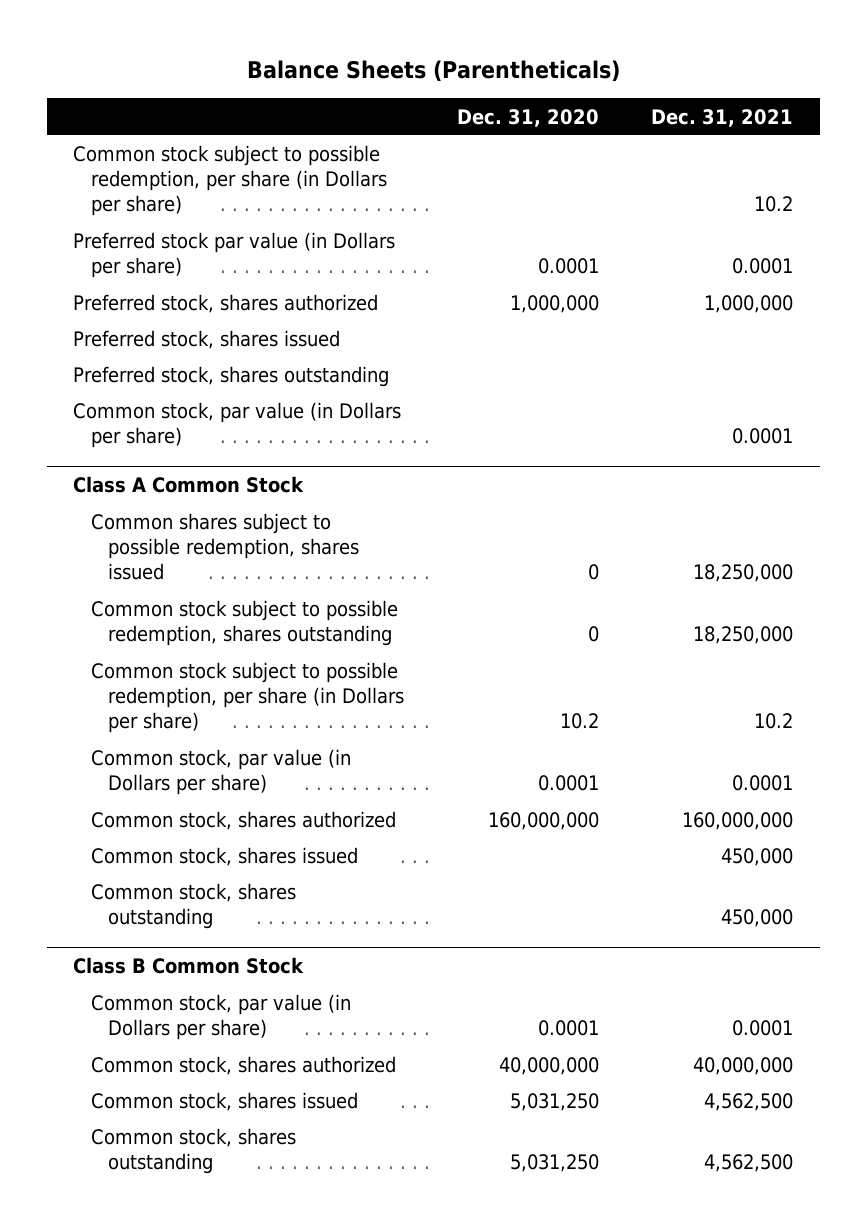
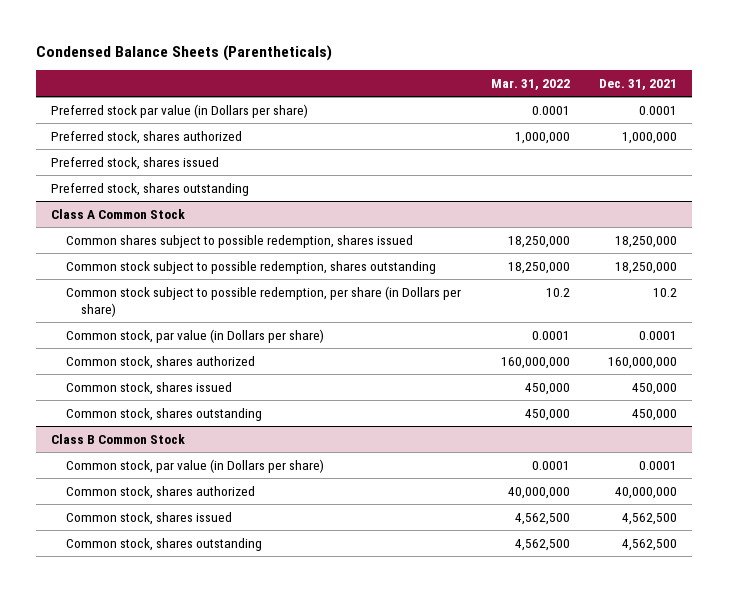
- Balance Sheets (Parentheticals)
+ Condensed Balance Sheets (Parentheticals)
- | Dec. 31, 2020 | Dec. 31, 2021
+ | Mar. 31, 2022 | Dec. 31, 2021
- Common stock subject to possible redemption, per share (in Dollars per share) | | 10.2
- Common stock, par value (in Dollars per share) | | 0.0001

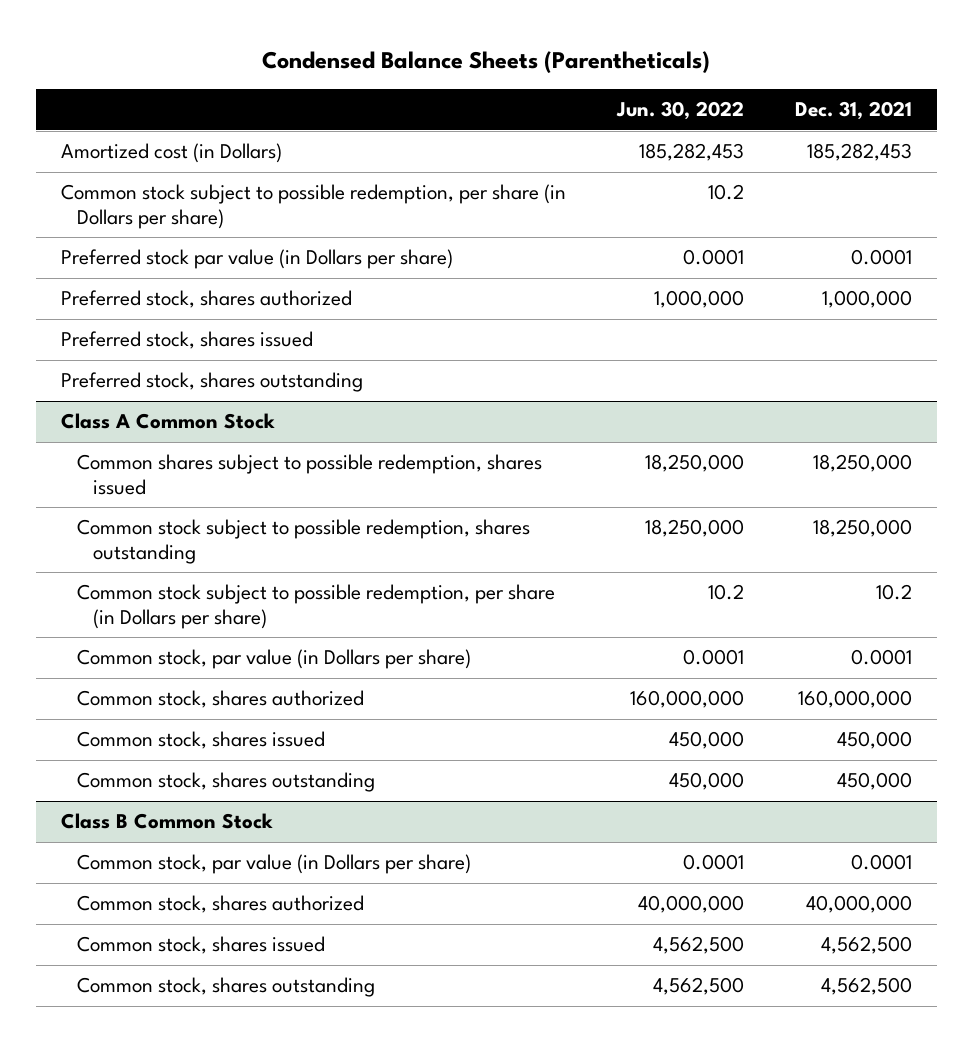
- | Mar. 31, 2022 | Dec. 31, 2021
+ | Jun. 30, 2022 | Dec. 31, 2021
+ Amortized cost (in Dollars) | 185,282,453 | 185,282,453
+ Common stock subject to possible redemption, per share (in Dollars per share) | 10.2 |

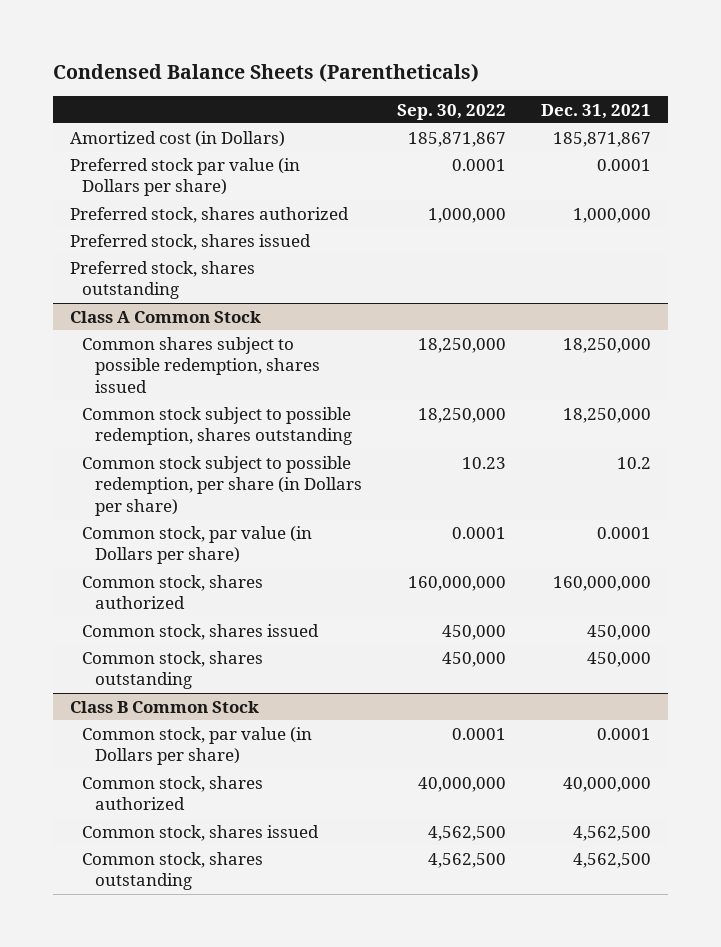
- | Jun. 30, 2022 | Dec. 31, 2021
+ | Sep. 30, 2022 | Dec. 31, 2021
- Amortized cost (in Dollars) | 185,282,453 | 185,282,453
- Common stock subject to possible redemption, per share (in Dollars per share) | 10.2 |
+ Amortized cost (in Dollars) | 185,871,867 | 185,871,867

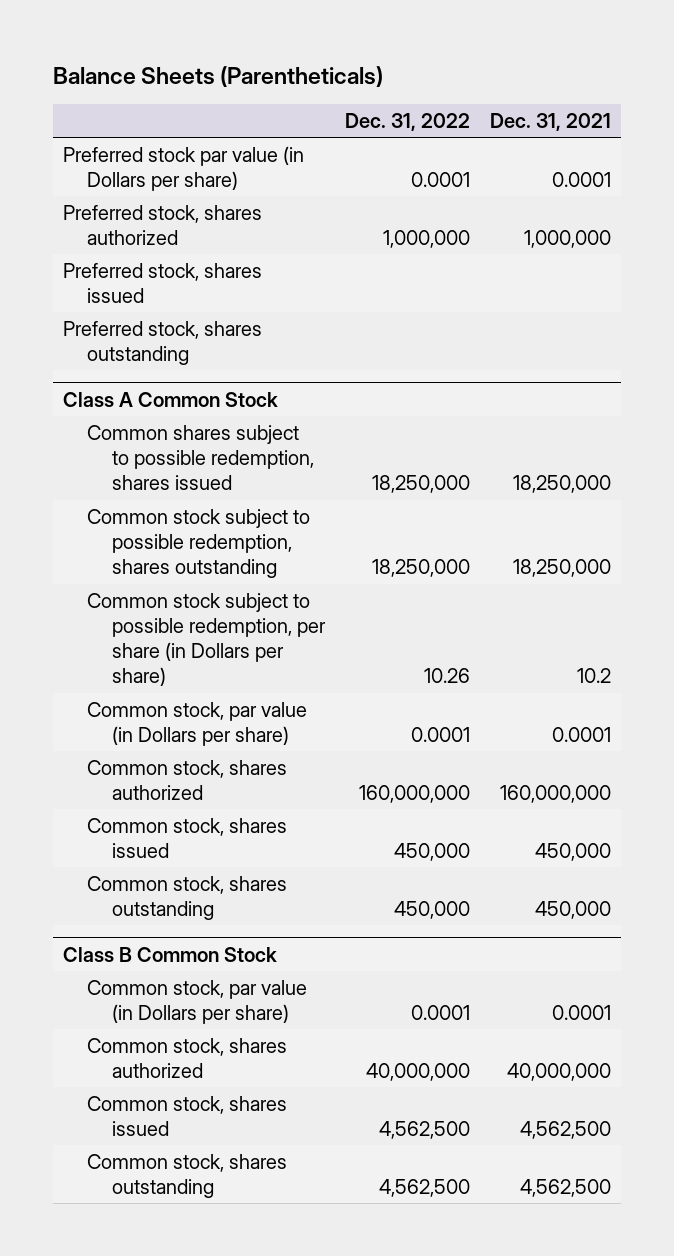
- Condensed Balance Sheets (Parentheticals)
+ Balance Sheets (Parentheticals)
- | Sep. 30, 2022 | Dec. 31, 2021
+ | Dec. 31, 2022 | Dec. 31, 2021
- Amortized cost (in Dollars) | 185,871,867 | 185,871,867

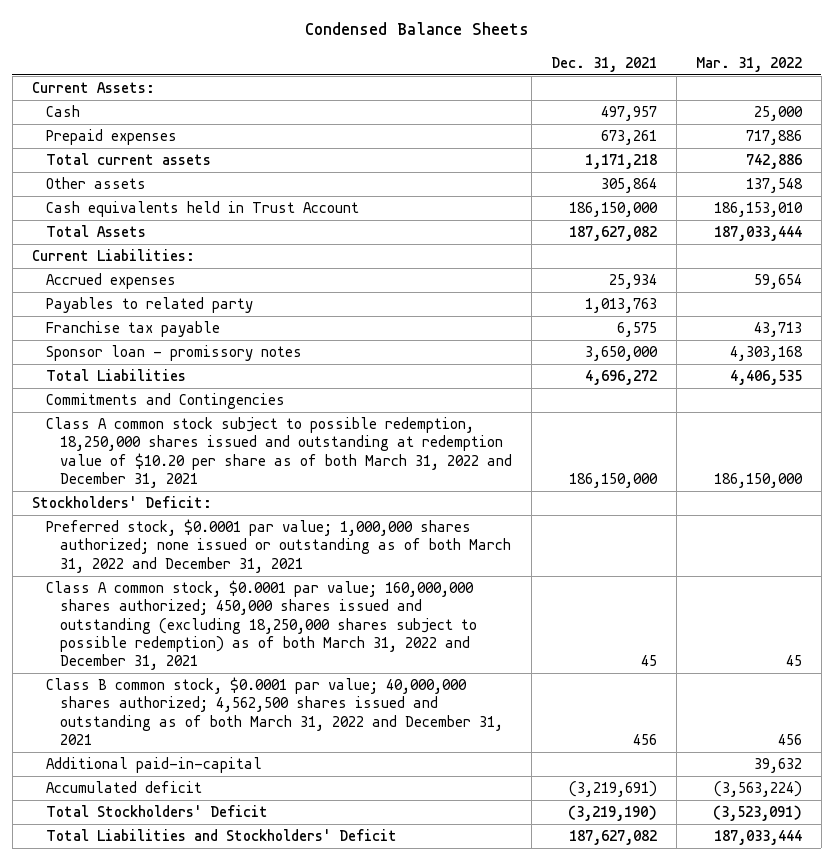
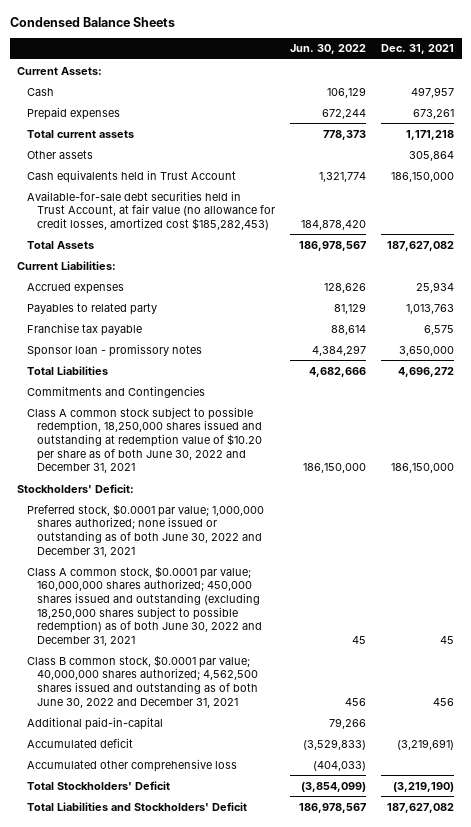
- | Dec. 31, 2021 | Mar. 31, 2022
+ | Jun. 30, 2022 | Dec. 31, 2021
+ Available-for-sale debt securities held in Trust Account, at fair value (no allowance for credit losses, amortized cost $185,282,453) | 184,878,420 |
- Class A common stock subject to possible redemption, 18,250,000 shares issued and outstanding at redemption value of $10.20 per share as of both March 31, 2022 and December 31, 2021 | 186,150,000 | 186,150,000
+ Class A common stock subject to possible redemption, 18,250,000 shares issued and outstanding at redemption value of $10.20 per share as of both June 30, 2022 and December 31, 2021 | 186,150,000 | 186,150,000
- Preferred stock, $0.0001 par value; 1,000,000 shares authorized; none issued or outstanding as of both March 31, 2022 and December 31, 2021
- Class A common stock, $0.0001 par value; 160,000,000 shares authorized; 450,000 shares issued and outstanding (excluding 18,250,000 shares subject to possible redemption) as of both March 31, 2022 and December 31, 2021 | 45 | 45
- Class B common stock, $0.0001 par value; 40,000,000 shares authorized; 4,562,500 shares issued and outstanding as of both March 31, 2022 and December 31, 2021 | 456 | 456
+ Preferred stock, $0.0001 par value; 1,000,000 shares authorized; none issued or outstanding as of both June 30, 2022 and December 31, 2021
+ Class A common stock, $0.0001 par value; 160,000,000 shares authorized; 450,000 shares issued and outstanding (excluding 18,250,000 shares subject to possible redemption) as of both June 30, 2022 and December 31, 2021 | 45 | 45
+ Class B common stock, $0.0001 par value; 40,000,000 shares authorized; 4,562,500 shares issued and outstanding as of both June 30, 2022 and December 31, 2021 | 456 | 456
+ Accumulated other comprehensive loss | (404,033) |

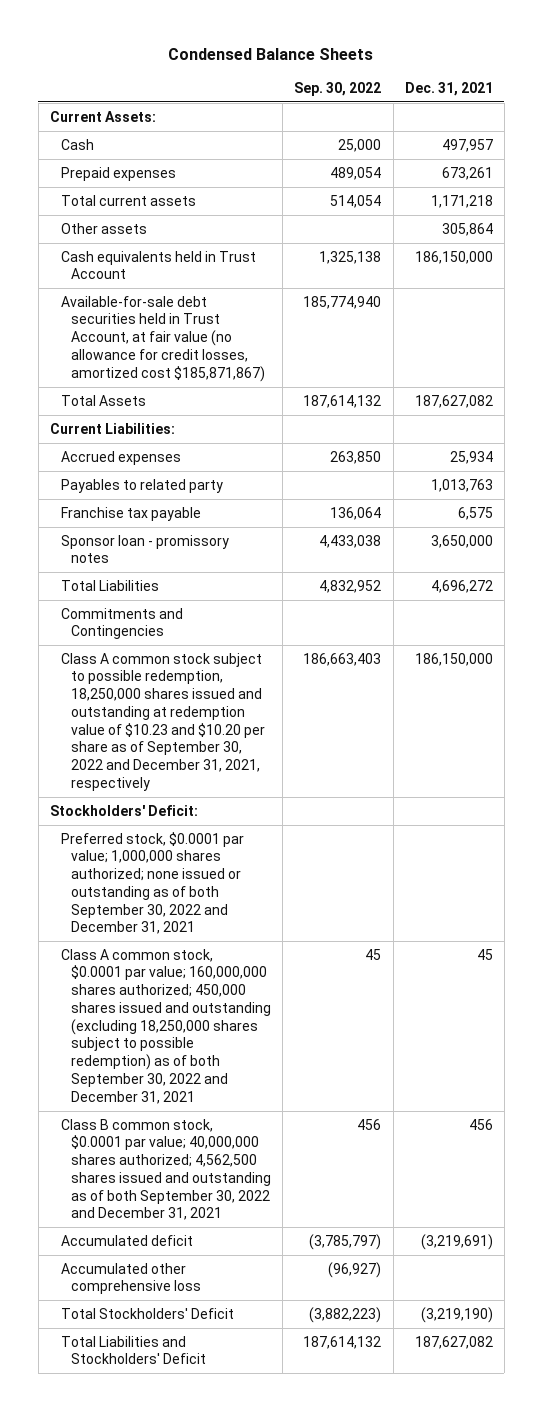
- | Jun. 30, 2022 | Dec. 31, 2021
+ | Sep. 30, 2022 | Dec. 31, 2021
- Available-for-sale debt securities held in Trust Account, at fair value (no allowance for credit losses, amortized cost $185,282,453) | 184,878,420 |
+ Available-for-sale debt securities held in Trust Account, at fair value (no allowance for credit losses, amortized cost $185,871,867) | 185,774,940 |
- Class A common stock subject to possible redemption, 18,250,000 shares issued and outstanding at redemption value of $10.20 per share as of both June 30, 2022 and December 31, 2021 | 186,150,000 | 186,150,000
+ Class A common stock subject to possible redemption, 18,250,000 shares issued and outstanding at redemption value of $10.23 and $10.20 per share as of September 30, 2022 and December 31, 2021, respectively | 186,663,403 | 186,150,000
- Preferred stock, $0.0001 par value; 1,000,000 shares authorized; none issued or outstanding as of both June 30, 2022 and December 31, 2021
- Class A common stock, $0.0001 par value; 160,000,000 shares authorized; 450,000 shares issued and outstanding (excluding 18,250,000 shares subject to possible redemption) as of both June 30, 2022 and December 31, 2021 | 45 | 45
- Class B common stock, $0.0001 par value; 40,000,000 shares authorized; 4,562,500 shares issued and outstanding as of both June 30, 2022 and December 31, 2021 | 456 | 456
- Additional paid-in-capital | 79,266 |
+ Preferred stock, $0.0001 par value; 1,000,000 shares authorized; none issued or outstanding as of both September 30, 2022 and December 31, 2021
+ Class A common stock, $0.0001 par value; 160,000,000 shares authorized; 450,000 shares issued and outstanding (excluding 18,250,000 shares subject to possible redemption) as of both September 30, 2022 and December 31, 2021 | 45 | 45
+ Class B common stock, $0.0001 par value; 40,000,000 shares authorized; 4,562,500 shares issued and outstanding as of both September 30, 2022 and December 31, 2021 | 456 | 456

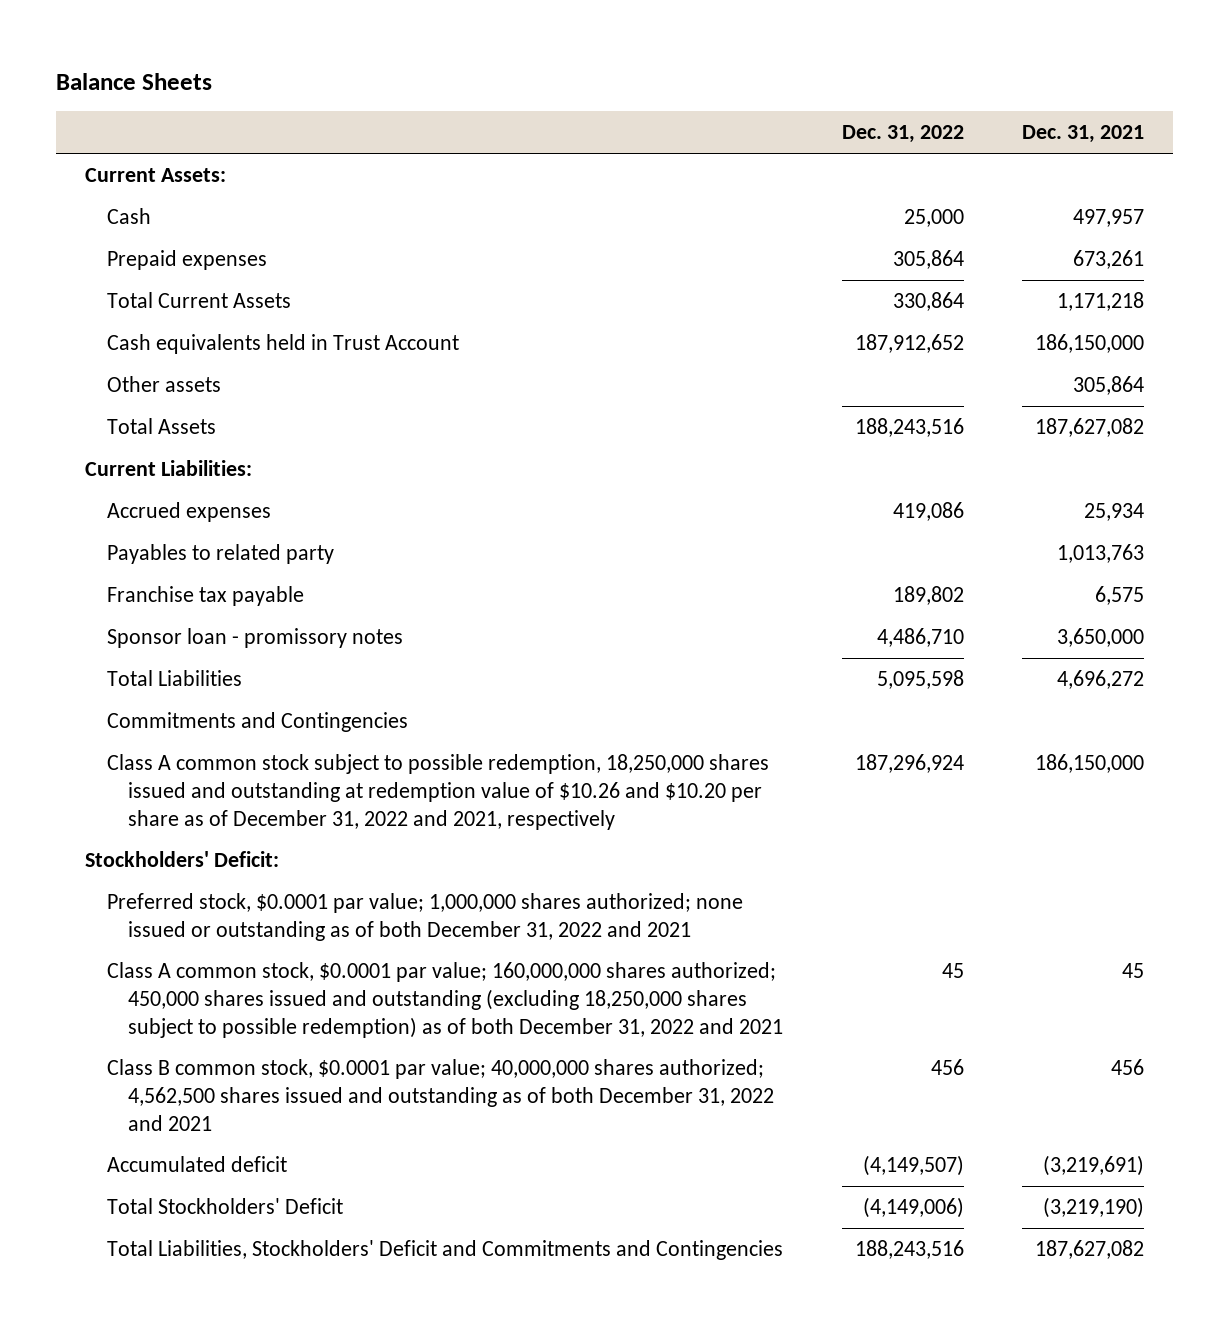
- Condensed Balance Sheets
+ Balance Sheets
- | Sep. 30, 2022 | Dec. 31, 2021
+ | Dec. 31, 2022 | Dec. 31, 2021
- Total current assets | 514,054 | 1,171,218
+ Total Current Assets | 330,864 | 1,171,218
- Available-for-sale debt securities held in Trust Account, at fair value (no allowance for credit losses, amortized cost $185,871,867) | 185,774,940 |
moved down: Other assets | | 305,864
- Class A common stock subject to possible redemption, 18,250,000 shares issued and outstanding at redemption value of $10.23 and $10.20 per share as of September 30, 2022 and December 31, 2021, respectively | 186,663,403 | 186,150,000
+ Class A common stock subject to possible redemption, 18,250,000 shares issued and outstanding at redemption value of $10.26 and $10.20 per share as of December 31, 2022 and 2021, respectively | 187,296,924 | 186,150,000
- Preferred stock, $0.0001 par value; 1,000,000 shares authorized; none issued or outstanding as of both September 30, 2022 and December 31, 2021
- Class A common stock, $0.0001 par value; 160,000,000 shares authorized; 450,000 shares issued and outstanding (excluding 18,250,000 shares subject to possible redemption) as of both September 30, 2022 and December 31, 2021 | 45 | 45
- Class B common stock, $0.0001 par value; 40,000,000 shares authorized; 4,562,500 shares issued and outstanding as of both September 30, 2022 and December 31, 2021 | 456 | 456
+ Preferred stock, $0.0001 par value; 1,000,000 shares authorized; none issued or outstanding as of both December 31, 2022 and 2021
+ Class A common stock, $0.0001 par value; 160,000,000 shares authorized; 450,000 shares issued and outstanding (excluding 18,250,000 shares subject to possible redemption) as of both December 31, 2022 and 2021 | 45 | 45
+ Class B common stock, $0.0001 par value; 40,000,000 shares authorized; 4,562,500 shares issued and outstanding as of both December 31, 2022 and 2021 | 456 | 456
- Accumulated other comprehensive loss | (96,927) |
- Total Liabilities and Stockholders' Deficit | 187,614,132 | 187,627,082
+ Total Liabilities, Stockholders' Deficit and Commitments and Contingencies | 188,243,516 | 187,627,082

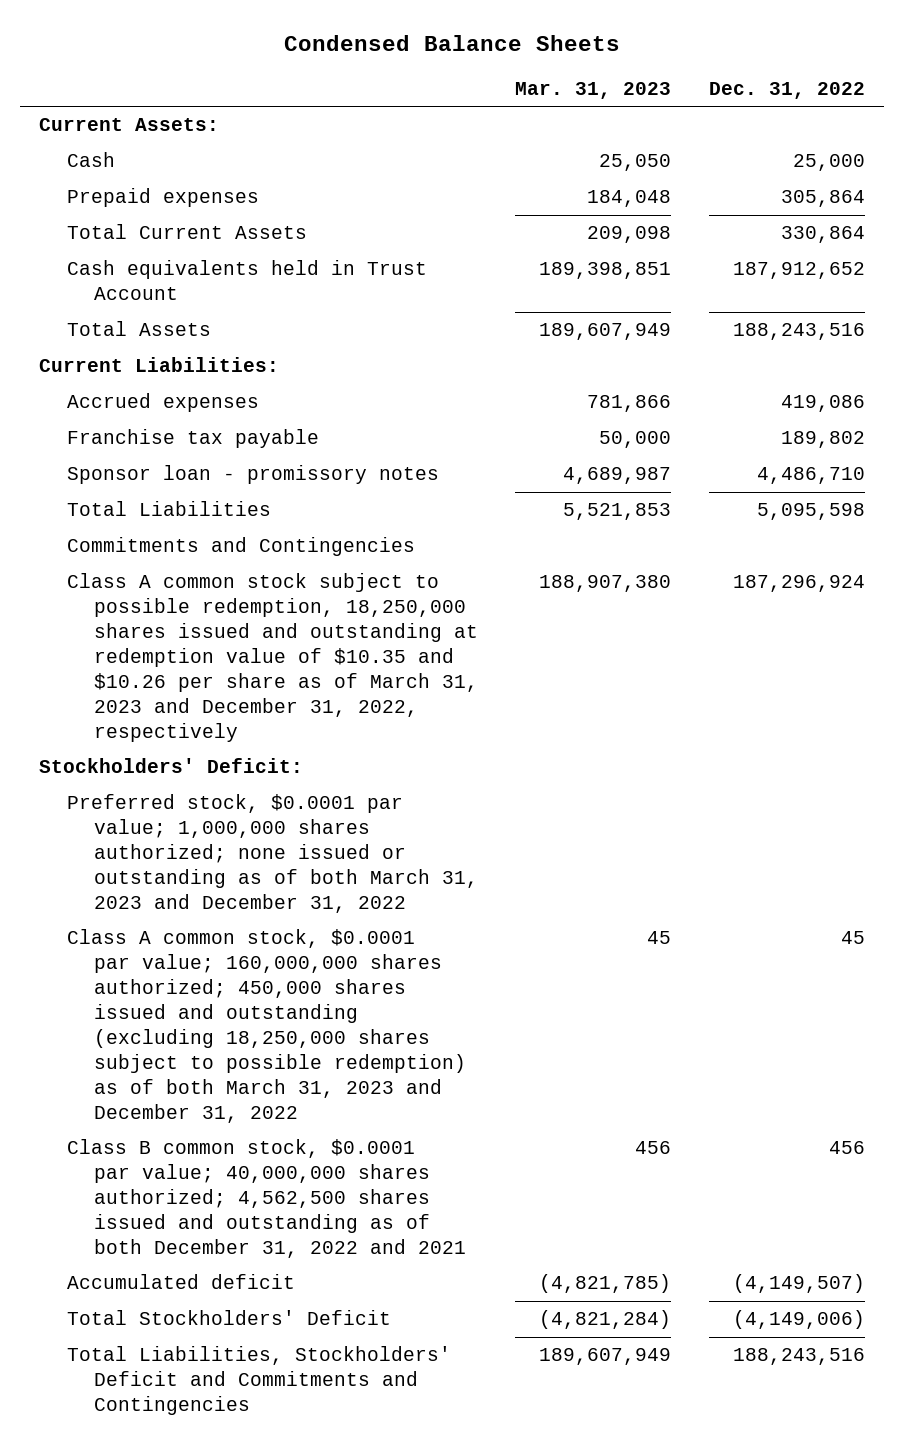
- Balance Sheets
+ Condensed Balance Sheets
- | Dec. 31, 2022 | Dec. 31, 2021
+ | Mar. 31, 2023 | Dec. 31, 2022
- Other assets | | 305,864
- Payables to related party | | 1,013,763
- Class A common stock subject to possible redemption, 18,250,000 shares issued and outstanding at redemption value of $10.26 and $10.20 per share as of December 31, 2022 and 2021, respectively | 187,296,924 | 186,150,000
+ Class A common stock subject to possible redemption, 18,250,000 shares issued and outstanding at redemption value of $10.35 and $10.26 per share as of March 31, 2023 and December 31, 2022, respectively | 188,907,380 | 187,296,924
- Preferred stock, $0.0001 par value; 1,000,000 shares authorized; none issued or outstanding as of both December 31, 2022 and 2021
- Class A common stock, $0.0001 par value; 160,000,000 shares authorized; 450,000 shares issued and outstanding (excluding 18,250,000 shares subject to possible redemption) as of both December 31, 2022 and 2021 | 45 | 45
+ Preferred stock, $0.0001 par value; 1,000,000 shares authorized; none issued or outstanding as of both March 31, 2023 and December 31, 2022
+ Class A common stock, $0.0001 par value; 160,000,000 shares authorized; 450,000 shares issued and outstanding (excluding 18,250,000 shares subject to possible redemption) as of both March 31, 2023 and December 31, 2022 | 45 | 45

